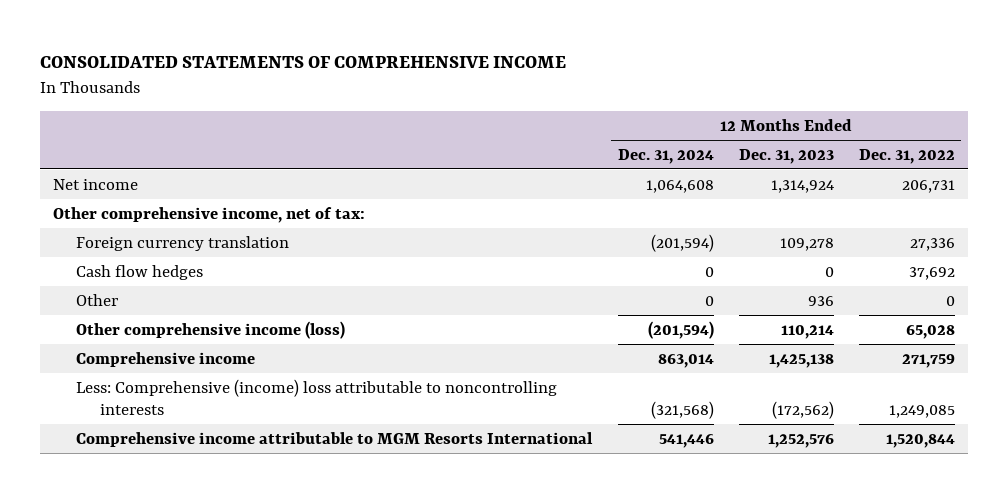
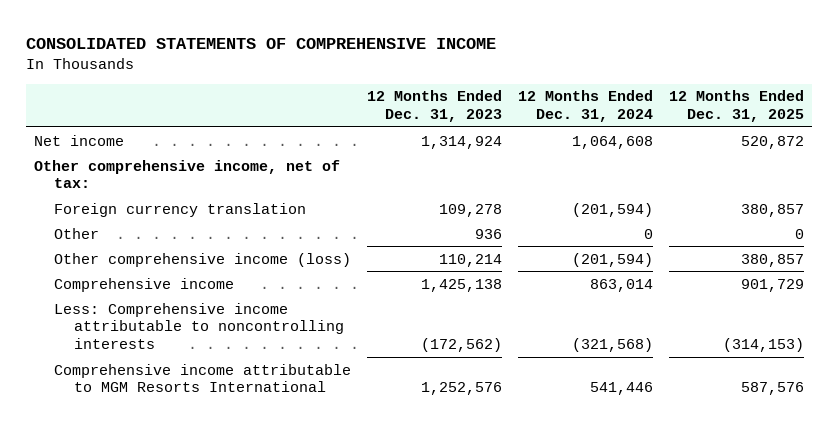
- | 12 Months Ended Dec. 31, 2024 | 12 Months Ended Dec. 31, 2023 | 12 Months Ended Dec. 31, 2022
+ | 12 Months Ended Dec. 31, 2023 | 12 Months Ended Dec. 31, 2024 | 12 Months Ended Dec. 31, 2025
- Cash flow hedges | 0 | 0 | 37,692
- Less: Comprehensive (income) loss attributable to noncontrolling interests | (321,568) | (172,562) | 1,249,085
+ Less: Comprehensive income attributable to noncontrolling interests | (172,562) | (321,568) | (314,153)

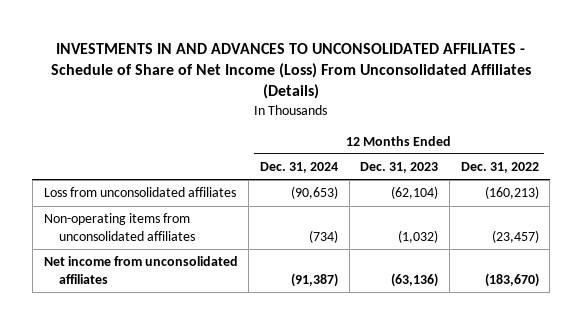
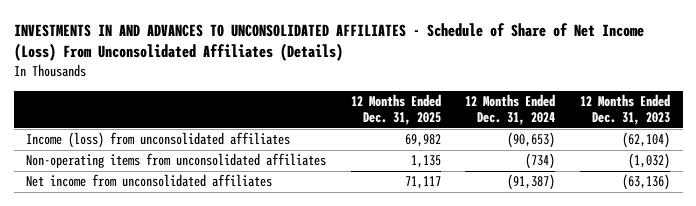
- | 12 Months Ended Dec. 31, 2024 | 12 Months Ended Dec. 31, 2023 | 12 Months Ended Dec. 31, 2022
+ | 12 Months Ended Dec. 31, 2025 | 12 Months Ended Dec. 31, 2024 | 12 Months Ended Dec. 31, 2023
- Loss from unconsolidated affiliates | (90,653) | (62,104) | (160,213)
+ Income (loss) from unconsolidated affiliates | 69,982 | (90,653) | (62,104)

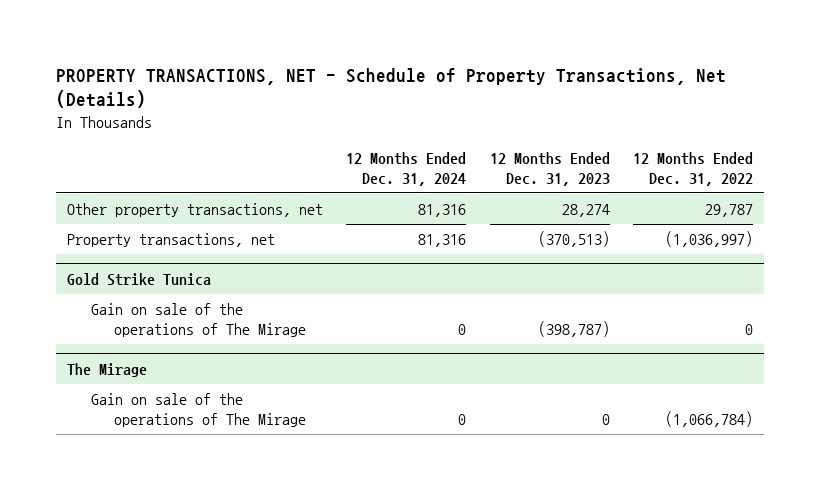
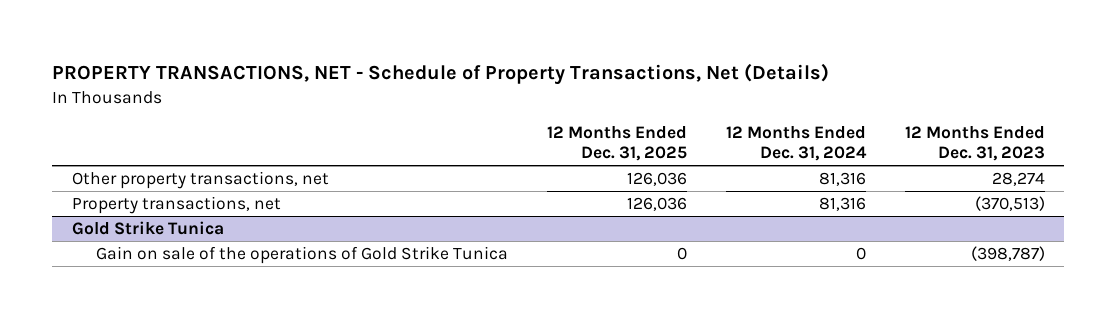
- | 12 Months Ended Dec. 31, 2024 | 12 Months Ended Dec. 31, 2023 | 12 Months Ended Dec. 31, 2022
+ | 12 Months Ended Dec. 31, 2025 | 12 Months Ended Dec. 31, 2024 | 12 Months Ended Dec. 31, 2023
@ Gold Strike Tunica
- Gain on sale of the operations of The Mirage | 0 | (398,787) | 0
- The Mirage
- Gain on sale of the operations of The Mirage | 0 | 0 | (1,066,784)
@ Gold Strike Tunica
+ Gain on sale of the operations of Gold Strike Tunica | 0 | 0 | (398,787)

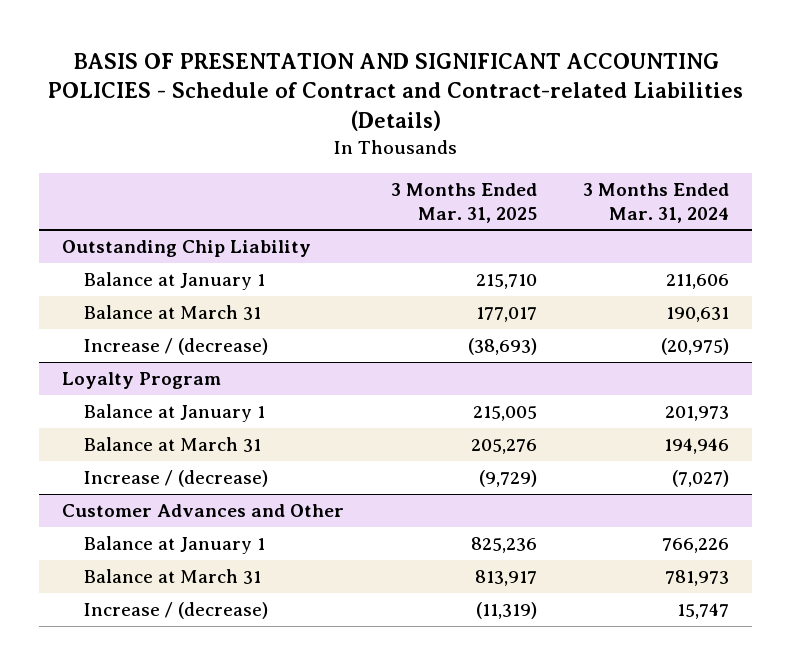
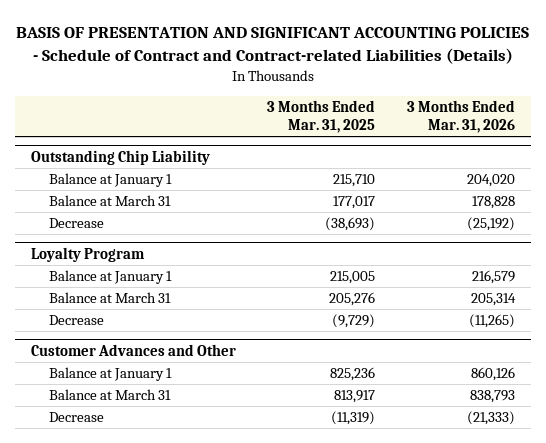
- | 3 Months Ended Mar. 31, 2025 | 3 Months Ended Mar. 31, 2024
+ | 3 Months Ended Mar. 31, 2025 | 3 Months Ended Mar. 31, 2026
@ Outstanding Chip Liability
- Increase / (decrease) | (38,693) | (20,975)
+ Decrease | (38,693) | (25,192)
@ Loyalty Program
- Increase / (decrease) | (9,729) | (7,027)
+ Decrease | (9,729) | (11,265)
@ Customer Advances and Other
- Increase / (decrease) | (11,319) | 15,747
+ Decrease | (11,319) | (21,333)

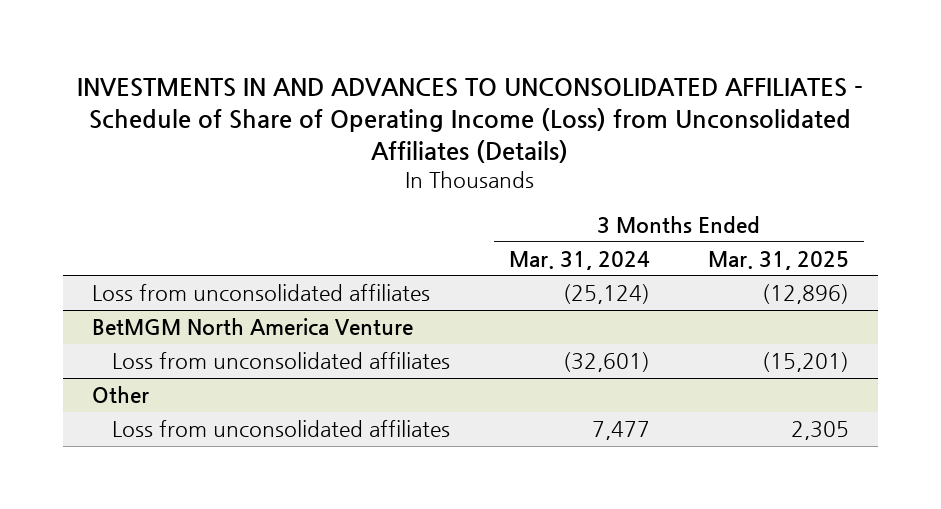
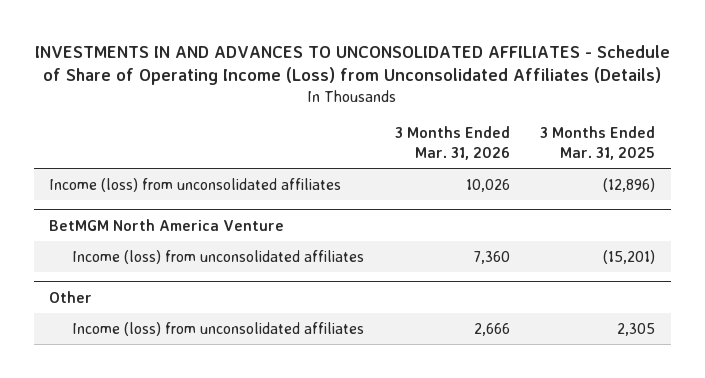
- | 3 Months Ended Mar. 31, 2024 | 3 Months Ended Mar. 31, 2025
+ | 3 Months Ended Mar. 31, 2026 | 3 Months Ended Mar. 31, 2025
- Loss from unconsolidated affiliates | (25,124) | (12,896)
+ Income (loss) from unconsolidated affiliates | 10,026 | (12,896)
@ BetMGM North America Venture
- Loss from unconsolidated affiliates | (32,601) | (15,201)
+ Income (loss) from unconsolidated affiliates | 7,360 | (15,201)
@ Other
- Loss from unconsolidated affiliates | 7,477 | 2,305
+ Income (loss) from unconsolidated affiliates | 2,666 | 2,305

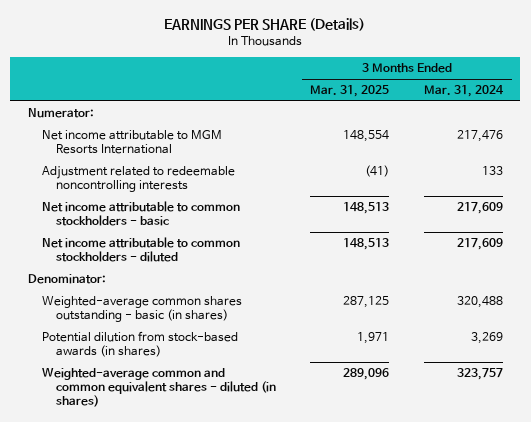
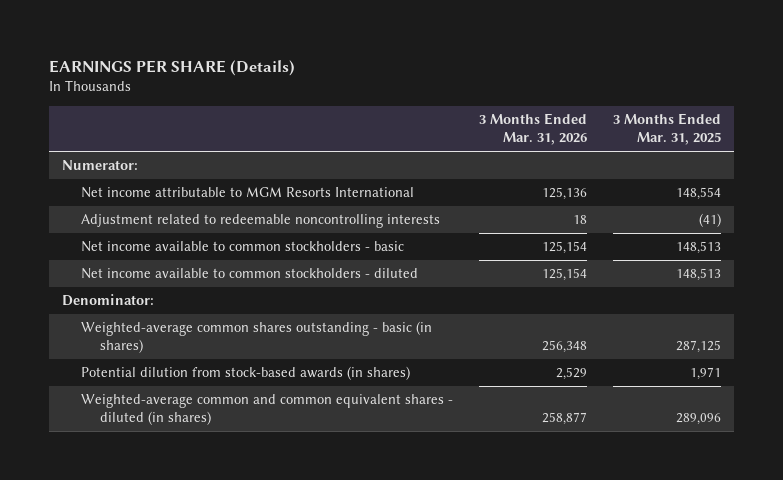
- | 3 Months Ended Mar. 31, 2025 | 3 Months Ended Mar. 31, 2024
+ | 3 Months Ended Mar. 31, 2026 | 3 Months Ended Mar. 31, 2025
- Net income attributable to common stockholders - basic | 148,513 | 217,609
- Net income attributable to common stockholders - diluted | 148,513 | 217,609
+ Net income available to common stockholders - basic | 125,154 | 148,513
+ Net income available to common stockholders - diluted | 125,154 | 148,513

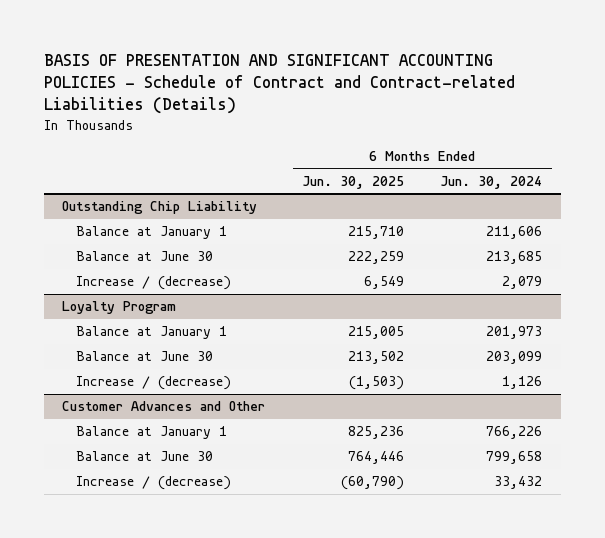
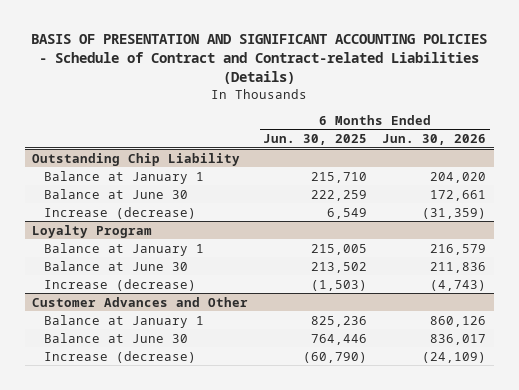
- | 6 Months Ended Jun. 30, 2025 | 6 Months Ended Jun. 30, 2024
+ | 6 Months Ended Jun. 30, 2025 | 6 Months Ended Jun. 30, 2026
@ Outstanding Chip Liability
- Increase / (decrease) | 6,549 | 2,079
+ Increase (decrease) | 6,549 | (31,359)
@ Loyalty Program
- Increase / (decrease) | (1,503) | 1,126
+ Increase (decrease) | (1,503) | (4,743)
@ Customer Advances and Other
- Increase / (decrease) | (60,790) | 33,432
+ Increase (decrease) | (60,790) | (24,109)

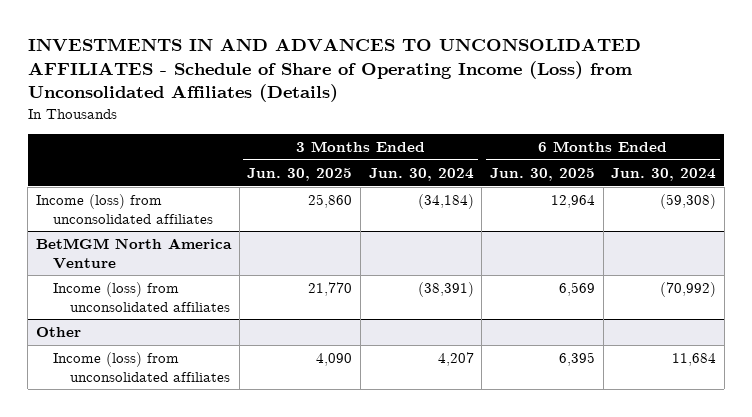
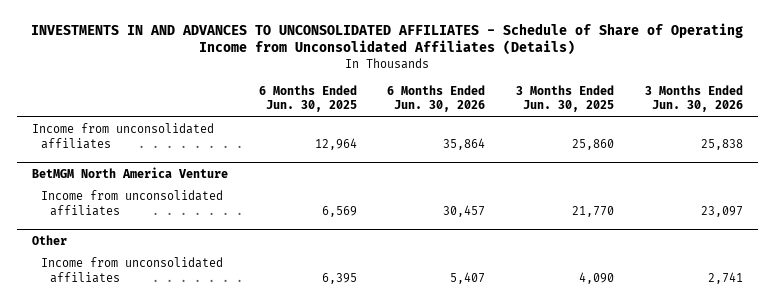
- INVESTMENTS IN AND ADVANCES TO UNCONSOLIDATED AFFILIATES - Schedule of Share of Operating Income (Loss) from Unconsolidated Affiliates (Details)
+ INVESTMENTS IN AND ADVANCES TO UNCONSOLIDATED AFFILIATES - Schedule of Share of Operating Income from Unconsolidated Affiliates (Details)
- | 3 Months Ended Jun. 30, 2025 | 3 Months Ended Jun. 30, 2024 | 6 Months Ended Jun. 30, 2025 | 6 Months Ended Jun. 30, 2024
+ | 6 Months Ended Jun. 30, 2025 | 6 Months Ended Jun. 30, 2026 | 3 Months Ended Jun. 30, 2025 | 3 Months Ended Jun. 30, 2026
- Income (loss) from unconsolidated affiliates | 25,860 | (34,184) | 12,964 | (59,308)
+ Income from unconsolidated affiliates | 12,964 | 35,864 | 25,860 | 25,838
@ BetMGM North America Venture
- Income (loss) from unconsolidated affiliates | 21,770 | (38,391) | 6,569 | (70,992)
+ Income from unconsolidated affiliates | 6,569 | 30,457 | 21,770 | 23,097
@ Other
- Income (loss) from unconsolidated affiliates | 4,090 | 4,207 | 6,395 | 11,684
+ Income from unconsolidated affiliates | 6,395 | 5,407 | 4,090 | 2,741

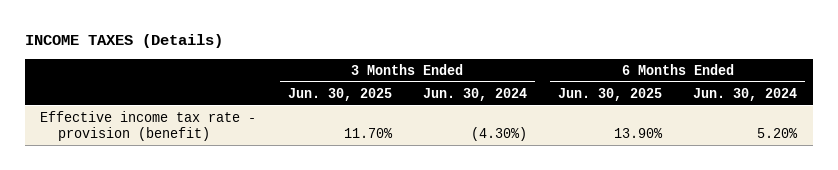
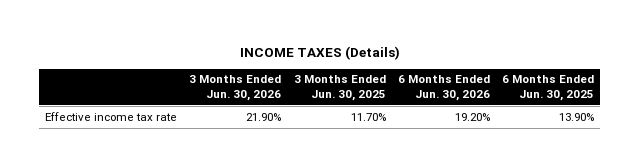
- | 3 Months Ended Jun. 30, 2025 | 3 Months Ended Jun. 30, 2024 | 6 Months Ended Jun. 30, 2025 | 6 Months Ended Jun. 30, 2024
+ | 3 Months Ended Jun. 30, 2026 | 3 Months Ended Jun. 30, 2025 | 6 Months Ended Jun. 30, 2026 | 6 Months Ended Jun. 30, 2025
- Effective income tax rate - provision (benefit) | 11.70% | (4.30%) | 13.90% | 5.20%
+ Effective income tax rate | 21.90% | 11.70% | 19.20% | 13.90%

